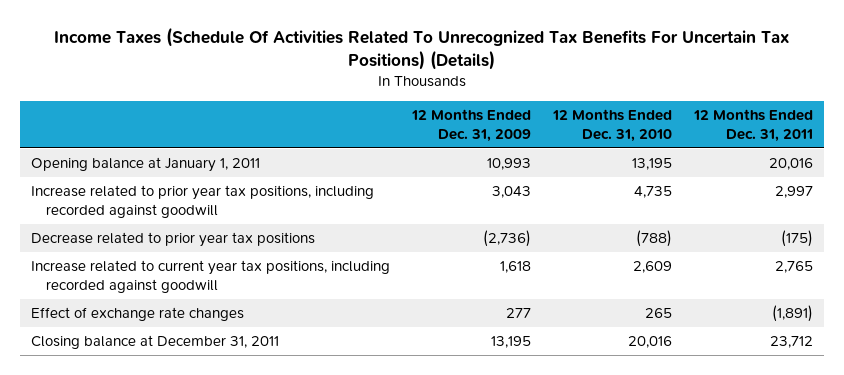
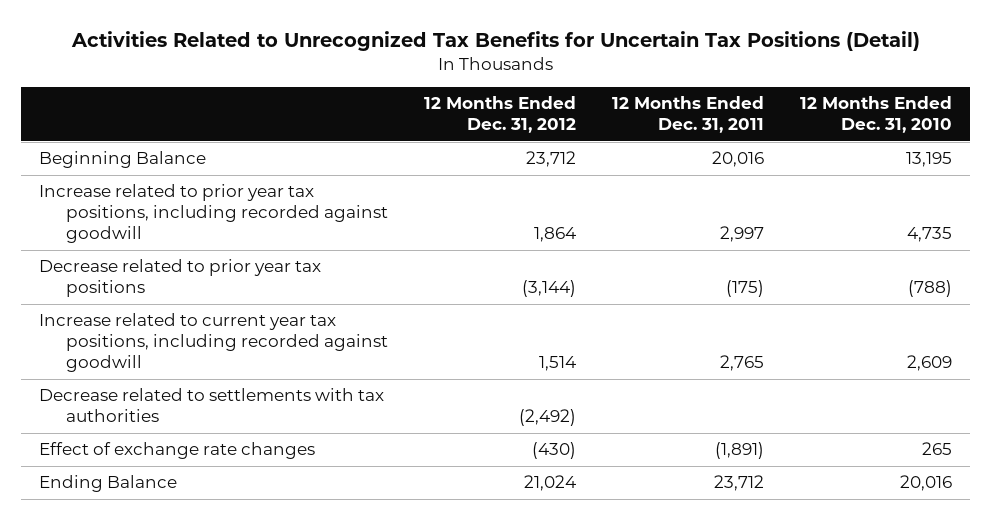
- Income Taxes (Schedule Of Activities Related To Unrecognized Tax Benefits For Uncertain Tax Positions) (Details)
+ Activities Related to Unrecognized Tax Benefits for Uncertain Tax Positions (Detail)
- | 12 Months Ended Dec. 31, 2009 | 12 Months Ended Dec. 31, 2010 | 12 Months Ended Dec. 31, 2011
+ | 12 Months Ended Dec. 31, 2012 | 12 Months Ended Dec. 31, 2011 | 12 Months Ended Dec. 31, 2010
- Opening balance at January 1, 2011 | 10,993 | 13,195 | 20,016
+ Beginning Balance | 23,712 | 20,016 | 13,195
+ Decrease related to settlements with tax authorities | (2,492) | |
- Closing balance at December 31, 2011 | 13,195 | 20,016 | 23,712
+ Ending Balance | 21,024 | 23,712 | 20,016

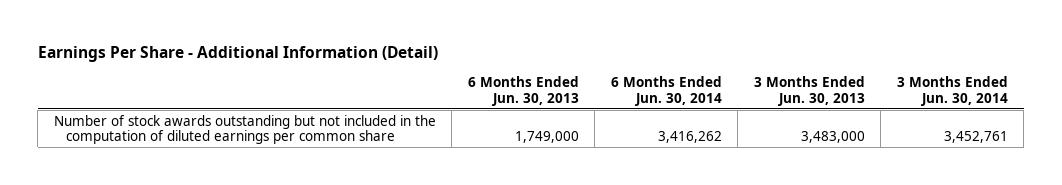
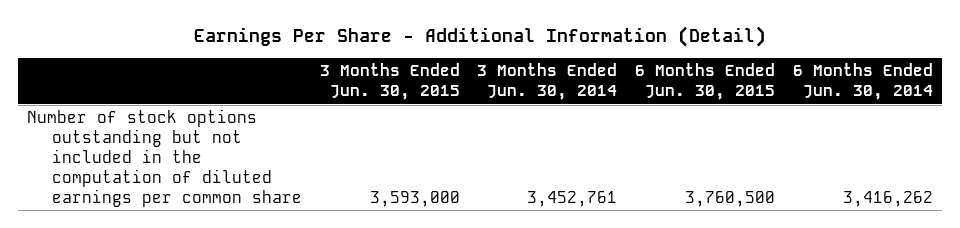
- | 6 Months Ended Jun. 30, 2013 | 6 Months Ended Jun. 30, 2014 | 3 Months Ended Jun. 30, 2013 | 3 Months Ended Jun. 30, 2014
+ | 3 Months Ended Jun. 30, 2015 | 3 Months Ended Jun. 30, 2014 | 6 Months Ended Jun. 30, 2015 | 6 Months Ended Jun. 30, 2014
- Number of stock awards outstanding but not included in the computation of diluted earnings per common share | 1,749,000 | 3,416,262 | 3,483,000 | 3,452,761
+ Number of stock options outstanding but not included in the computation of diluted earnings per common share | 3,593,000 | 3,452,761 | 3,760,500 | 3,416,262

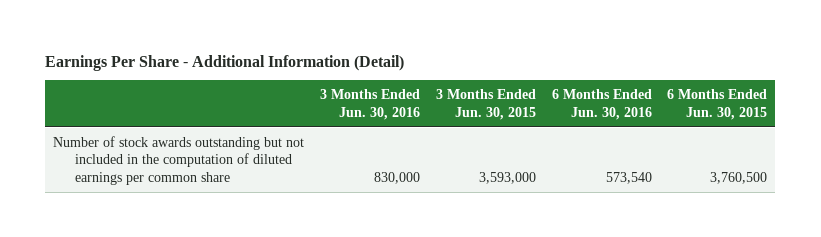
- | 3 Months Ended Jun. 30, 2015 | 3 Months Ended Jun. 30, 2014 | 6 Months Ended Jun. 30, 2015 | 6 Months Ended Jun. 30, 2014
+ | 3 Months Ended Jun. 30, 2016 | 3 Months Ended Jun. 30, 2015 | 6 Months Ended Jun. 30, 2016 | 6 Months Ended Jun. 30, 2015
- Number of stock options outstanding but not included in the computation of diluted earnings per common share | 3,593,000 | 3,452,761 | 3,760,500 | 3,416,262
+ Number of stock awards outstanding but not included in the computation of diluted earnings per common share | 830,000 | 3,593,000 | 573,540 | 3,760,500

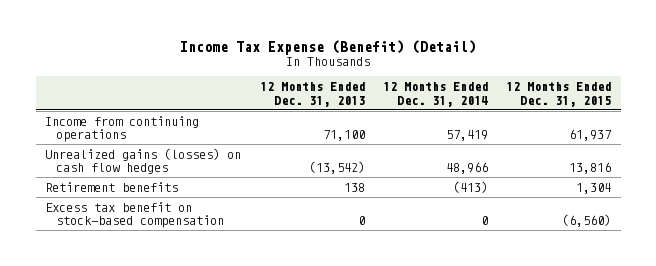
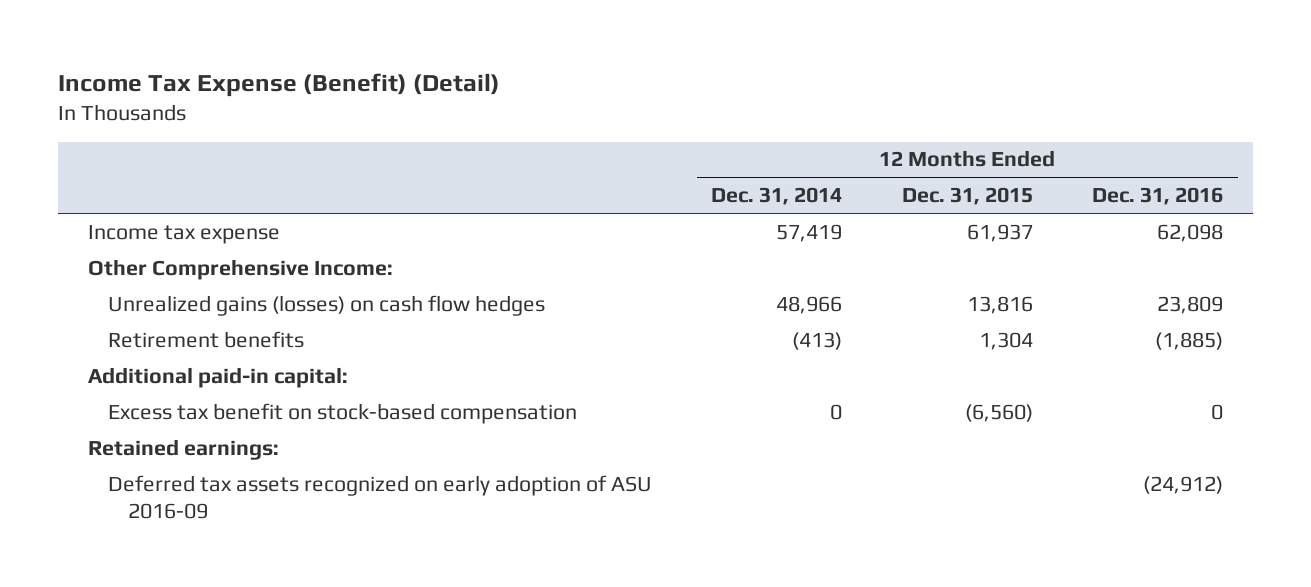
- | 12 Months Ended Dec. 31, 2013 | 12 Months Ended Dec. 31, 2014 | 12 Months Ended Dec. 31, 2015
+ | 12 Months Ended Dec. 31, 2014 | 12 Months Ended Dec. 31, 2015 | 12 Months Ended Dec. 31, 2016
- Income from continuing operations | 71,100 | 57,419 | 61,937
+ Income tax expense | 57,419 | 61,937 | 62,098
+ Other Comprehensive Income:
+ Additional paid-in capital:
+ Retained earnings:
+ Deferred tax assets recognized on early adoption of ASU 2016-09 | | | (24,912)

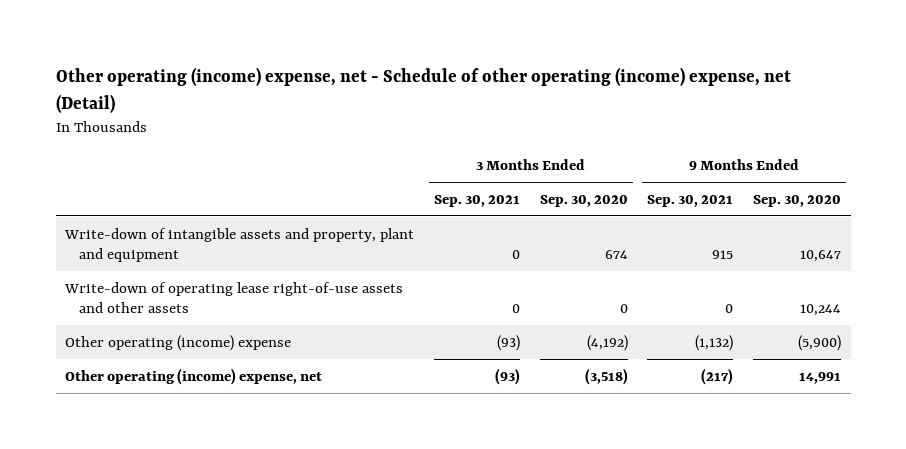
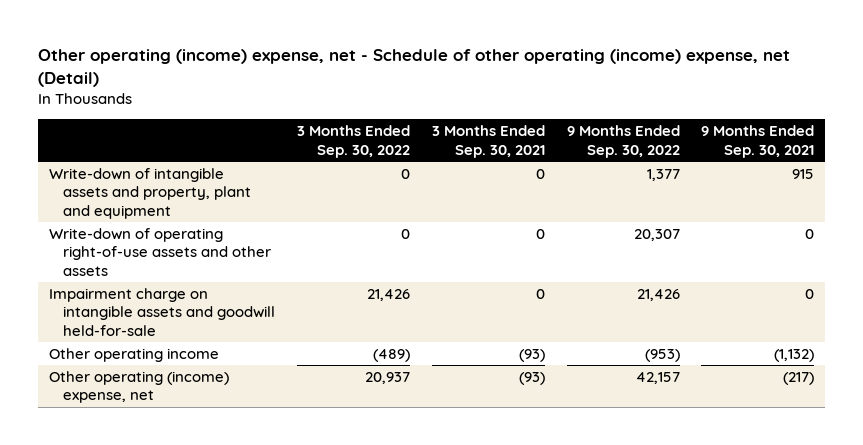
- | 3 Months Ended Sep. 30, 2021 | 3 Months Ended Sep. 30, 2020 | 9 Months Ended Sep. 30, 2021 | 9 Months Ended Sep. 30, 2020
+ | 3 Months Ended Sep. 30, 2022 | 3 Months Ended Sep. 30, 2021 | 9 Months Ended Sep. 30, 2022 | 9 Months Ended Sep. 30, 2021
- Write-down of operating lease right-of-use assets and other assets | 0 | 0 | 0 | 10,244
- Other operating (income) expense | (93) | (4,192) | (1,132) | (5,900)
+ Write-down of operating right-of-use assets and other assets | 0 | 0 | 20,307 | 0
+ Impairment charge on intangible assets and goodwill held-for-sale | 21,426 | 0 | 21,426 | 0
+ Other operating income | (489) | (93) | (953) | (1,132)

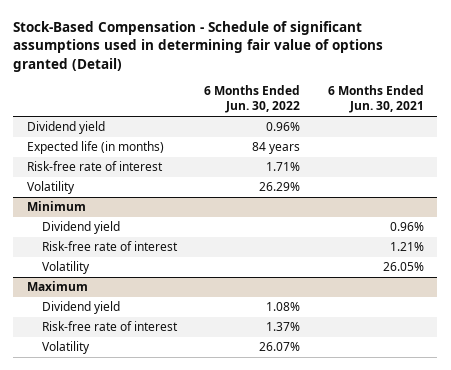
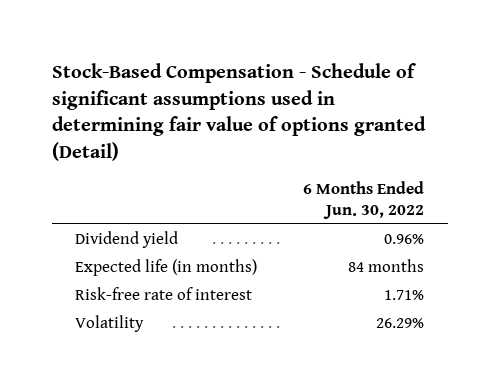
- | 6 Months Ended Jun. 30, 2022 | 6 Months Ended Jun. 30, 2021
+ | 6 Months Ended Jun. 30, 2022
- Expected life (in months) | 84 years |
+ Expected life (in months) | 84 months
- Minimum
- Dividend yield | | 0.96%
- Risk-free rate of interest | | 1.21%
- Volatility | | 26.05%
- Maximum
- Dividend yield | 1.08% |
- Risk-free rate of interest | 1.37% |
- Volatility | 26.07% |

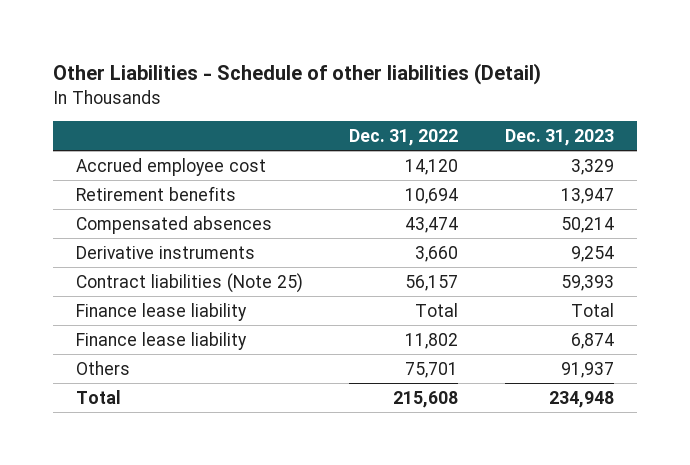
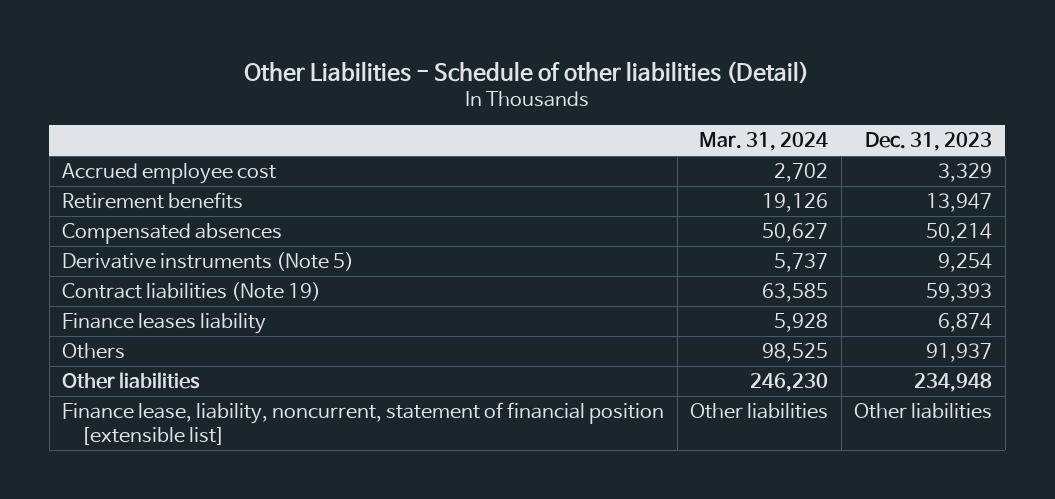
- | Dec. 31, 2022 | Dec. 31, 2023
+ | Mar. 31, 2024 | Dec. 31, 2023
- Derivative instruments | 3,660 | 9,254
- Contract liabilities (Note 25) | 56,157 | 59,393
- Finance lease liability | Total | Total
- Finance lease liability | 11,802 | 6,874
+ Derivative instruments (Note 5) | 5,737 | 9,254
+ Contract liabilities (Note 19) | 63,585 | 59,393
+ Finance leases liability | 5,928 | 6,874
- Total | 215,608 | 234,948
+ Other liabilities | 246,230 | 234,948
+ Finance lease, liability, noncurrent, statement of financial position [extensible list] | Other liabilities | Other liabilities

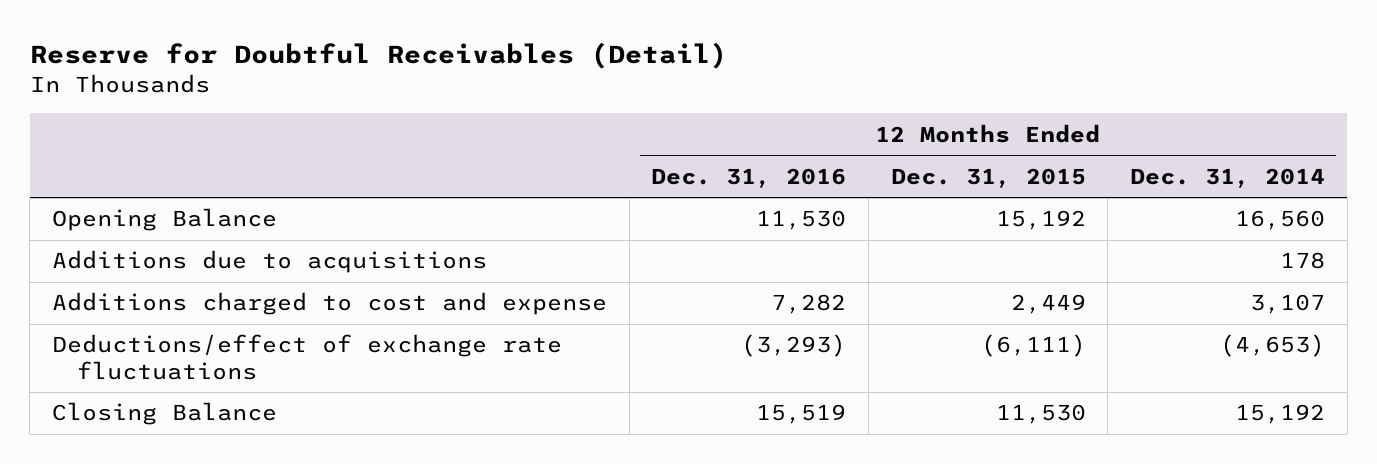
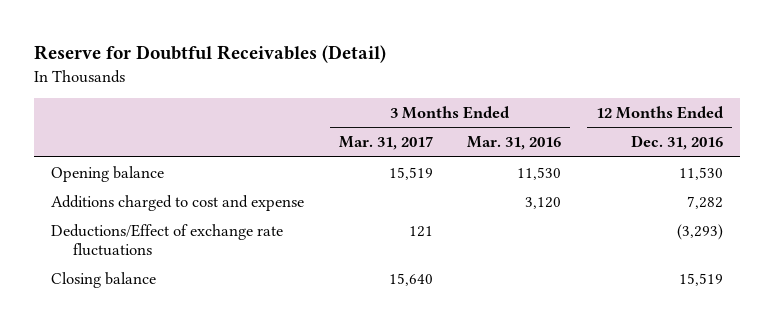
- | 12 Months Ended Dec. 31, 2016 | 12 Months Ended Dec. 31, 2015 | 12 Months Ended Dec. 31, 2014
+ | 3 Months Ended Mar. 31, 2017 | 3 Months Ended Mar. 31, 2016 | 12 Months Ended Dec. 31, 2016
- Opening Balance | 11,530 | 15,192 | 16,560
- Additions due to acquisitions | | | 178
+ Opening balance | 15,519 | 11,530 | 11,530
- Deductions/effect of exchange rate fluctuations | (3,293) | (6,111) | (4,653)
- Closing Balance | 15,519 | 11,530 | 15,192
+ Deductions/Effect of exchange rate fluctuations | 121 | | (3,293)
+ Closing balance | 15,640 | | 15,519

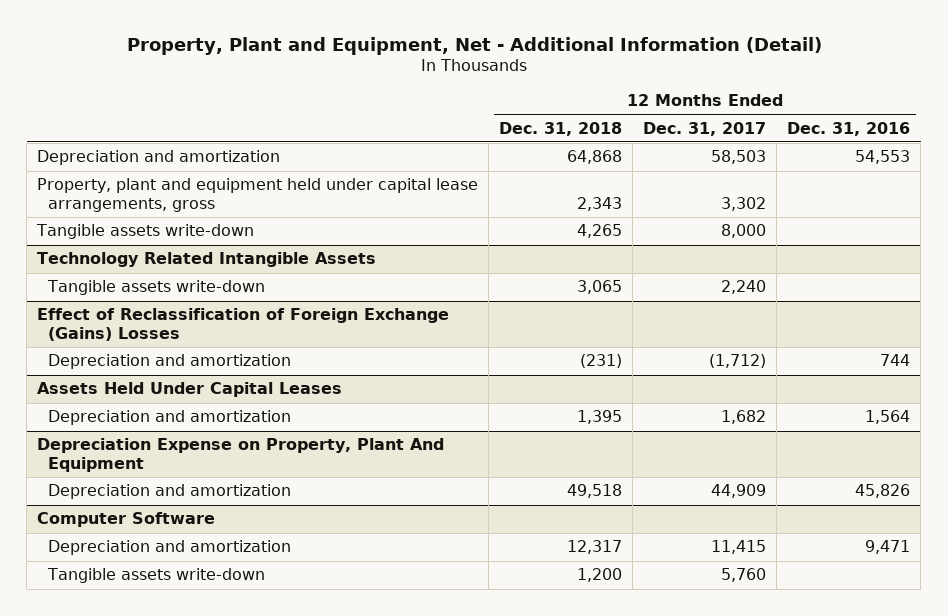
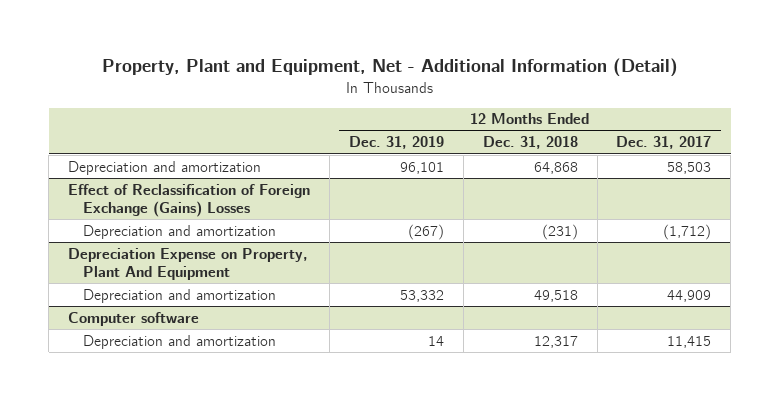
- | 12 Months Ended Dec. 31, 2018 | 12 Months Ended Dec. 31, 2017 | 12 Months Ended Dec. 31, 2016
+ | 12 Months Ended Dec. 31, 2019 | 12 Months Ended Dec. 31, 2018 | 12 Months Ended Dec. 31, 2017
- Property, plant and equipment held under capital lease arrangements, gross | 2,343 | 3,302 |
- Tangible assets write-down | 4,265 | 8,000 |
- Technology Related Intangible Assets
- Tangible assets write-down | 3,065 | 2,240 |
- Assets Held Under Capital Leases
- Depreciation and amortization | 1,395 | 1,682 | 1,564
- Computer Software
+ Computer software
- Tangible assets write-down | 1,200 | 5,760 |

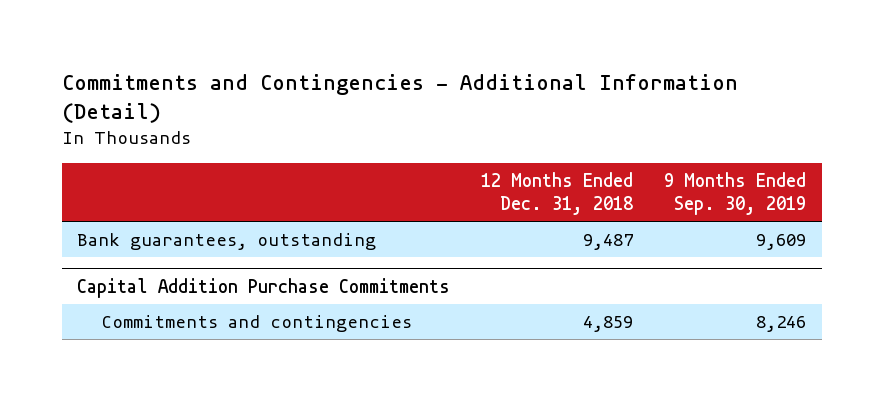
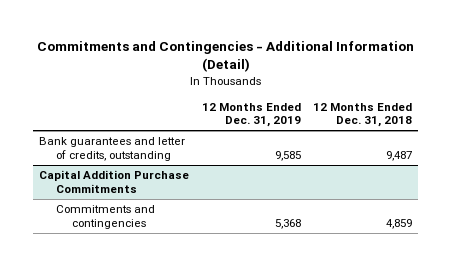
- | 12 Months Ended Dec. 31, 2018 | 9 Months Ended Sep. 30, 2019
+ | 12 Months Ended Dec. 31, 2019 | 12 Months Ended Dec. 31, 2018
- Bank guarantees, outstanding | 9,487 | 9,609
+ Bank guarantees and letter of credits, outstanding | 9,585 | 9,487

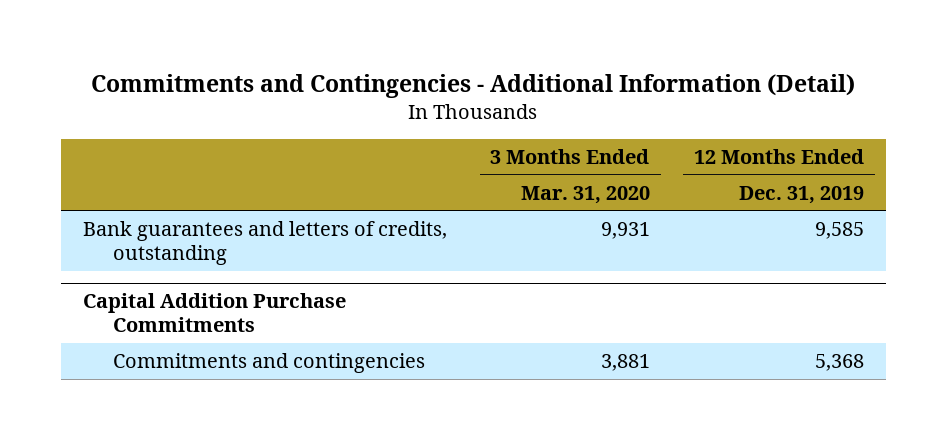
- | 12 Months Ended Dec. 31, 2019 | 12 Months Ended Dec. 31, 2018
+ | 3 Months Ended Mar. 31, 2020 | 12 Months Ended Dec. 31, 2019
- Bank guarantees and letter of credits, outstanding | 9,585 | 9,487
+ Bank guarantees and letters of credits, outstanding | 9,931 | 9,585

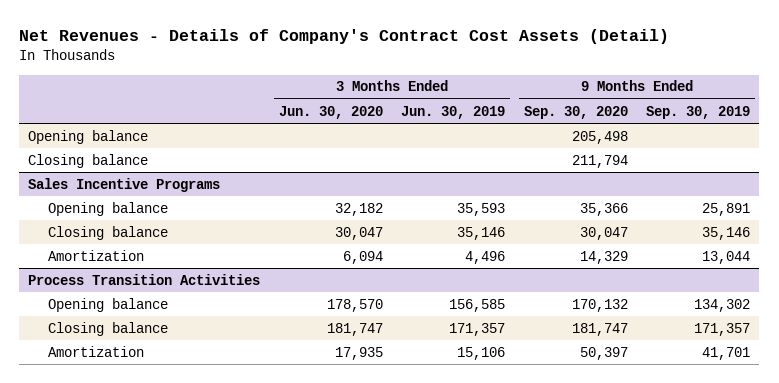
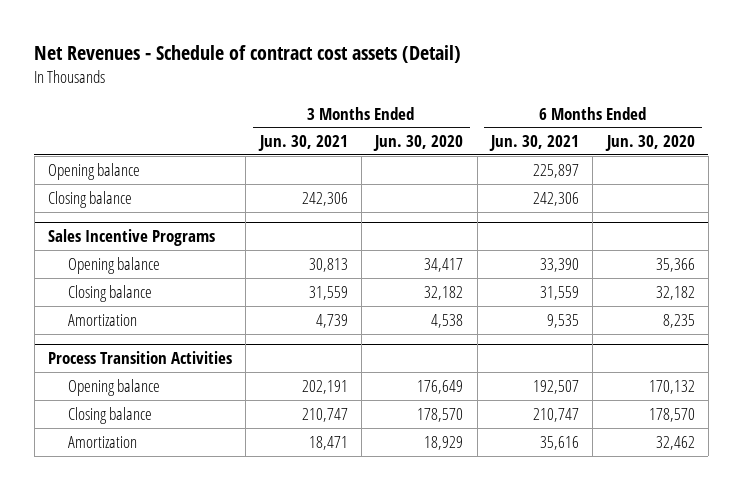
- Net Revenues - Details of Company's Contract Cost Assets (Detail)
+ Net Revenues - Schedule of contract cost assets (Detail)
- | 3 Months Ended Jun. 30, 2020 | 3 Months Ended Jun. 30, 2019 | 9 Months Ended Sep. 30, 2020 | 9 Months Ended Sep. 30, 2019
+ | 3 Months Ended Jun. 30, 2021 | 3 Months Ended Jun. 30, 2020 | 6 Months Ended Jun. 30, 2021 | 6 Months Ended Jun. 30, 2020
@ Sales Incentive Programs
- Opening balance | 32,182 | 35,593 | 35,366 | 25,891
- Closing balance | 30,047 | 35,146 | 30,047 | 35,146
- Amortization | 6,094 | 4,496 | 14,329 | 13,044
+ Opening balance | 30,813 | 34,417 | 33,390 | 35,366
+ Closing balance | 31,559 | 32,182 | 31,559 | 32,182
+ Amortization | 4,739 | 4,538 | 9,535 | 8,235
@ Process Transition Activities
- Opening balance | 178,570 | 156,585 | 170,132 | 134,302
- Closing balance | 181,747 | 171,357 | 181,747 | 171,357
- Amortization | 17,935 | 15,106 | 50,397 | 41,701
+ Opening balance | 202,191 | 176,649 | 192,507 | 170,132
+ Closing balance | 210,747 | 178,570 | 210,747 | 178,570
+ Amortization | 18,471 | 18,929 | 35,616 | 32,462

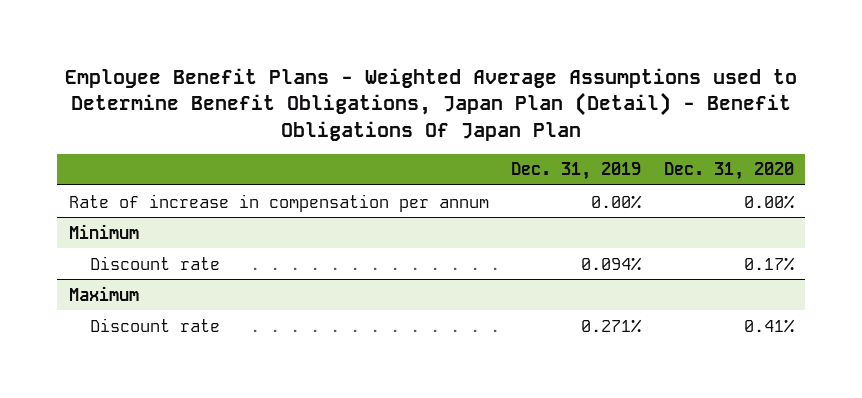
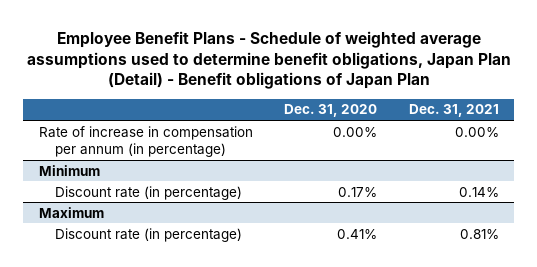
- Employee Benefit Plans - Weighted Average Assumptions used to Determine Benefit Obligations, Japan Plan (Detail) - Benefit Obligations Of Japan Plan
+ Employee Benefit Plans - Schedule of weighted average assumptions used to determine benefit obligations, Japan Plan (Detail) - Benefit obligations of Japan Plan
- | Dec. 31, 2019 | Dec. 31, 2020
+ | Dec. 31, 2020 | Dec. 31, 2021
- Rate of increase in compensation per annum | 0.00% | 0.00%
+ Rate of increase in compensation per annum (in percentage) | 0.00% | 0.00%
@ Minimum
- Discount rate | 0.094% | 0.17%
+ Discount rate (in percentage) | 0.17% | 0.14%
@ Maximum
- Discount rate | 0.271% | 0.41%
+ Discount rate (in percentage) | 0.41% | 0.81%

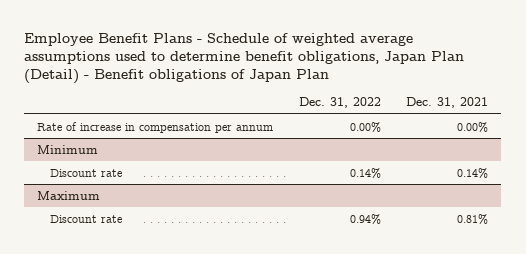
- | Dec. 31, 2020 | Dec. 31, 2021
+ | Dec. 31, 2022 | Dec. 31, 2021
- Rate of increase in compensation per annum (in percentage) | 0.00% | 0.00%
+ Rate of increase in compensation per annum | 0.00% | 0.00%
@ Minimum
- Discount rate (in percentage) | 0.17% | 0.14%
+ Discount rate | 0.14% | 0.14%
@ Maximum
- Discount rate (in percentage) | 0.41% | 0.81%
+ Discount rate | 0.94% | 0.81%

